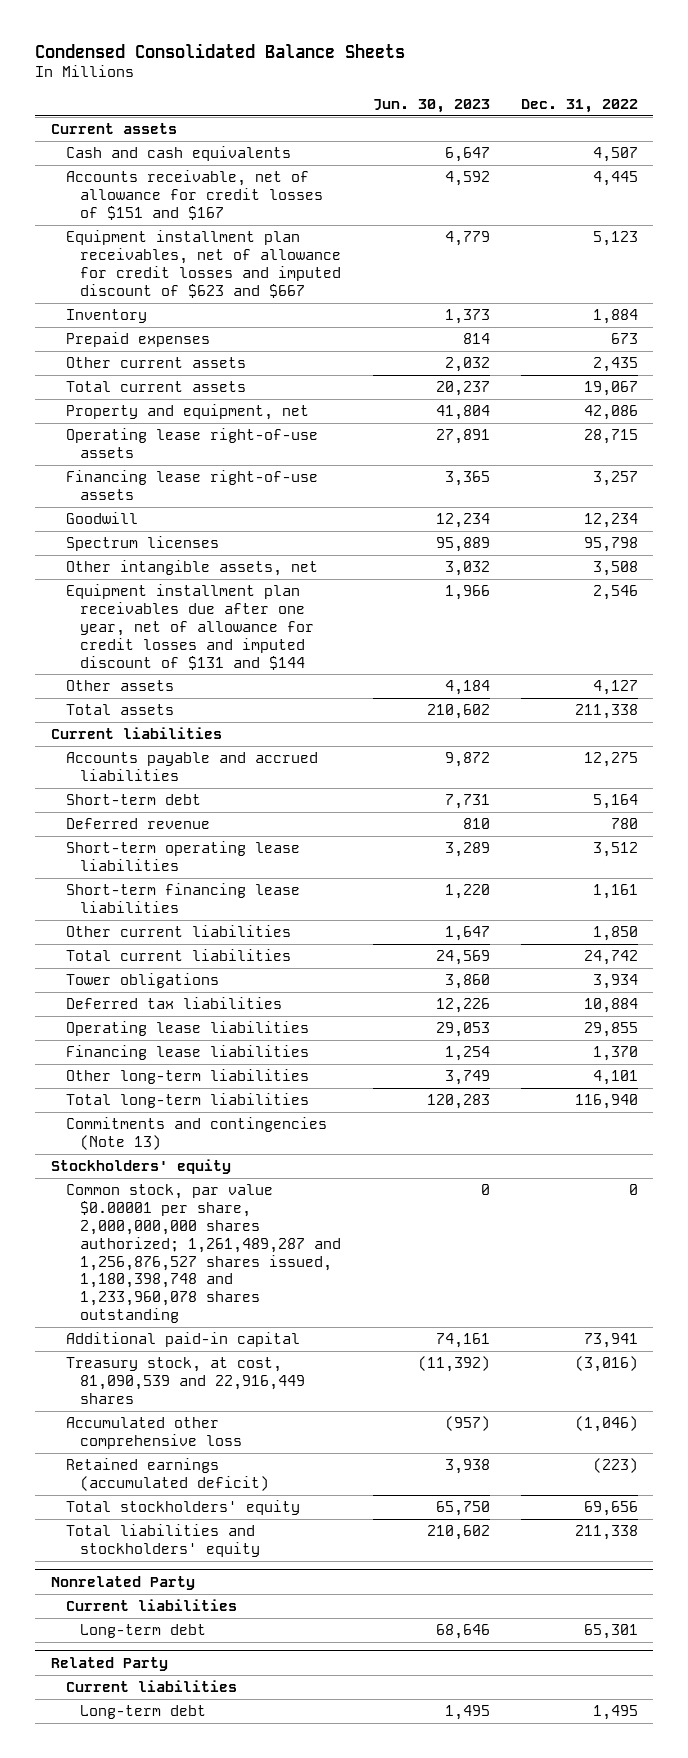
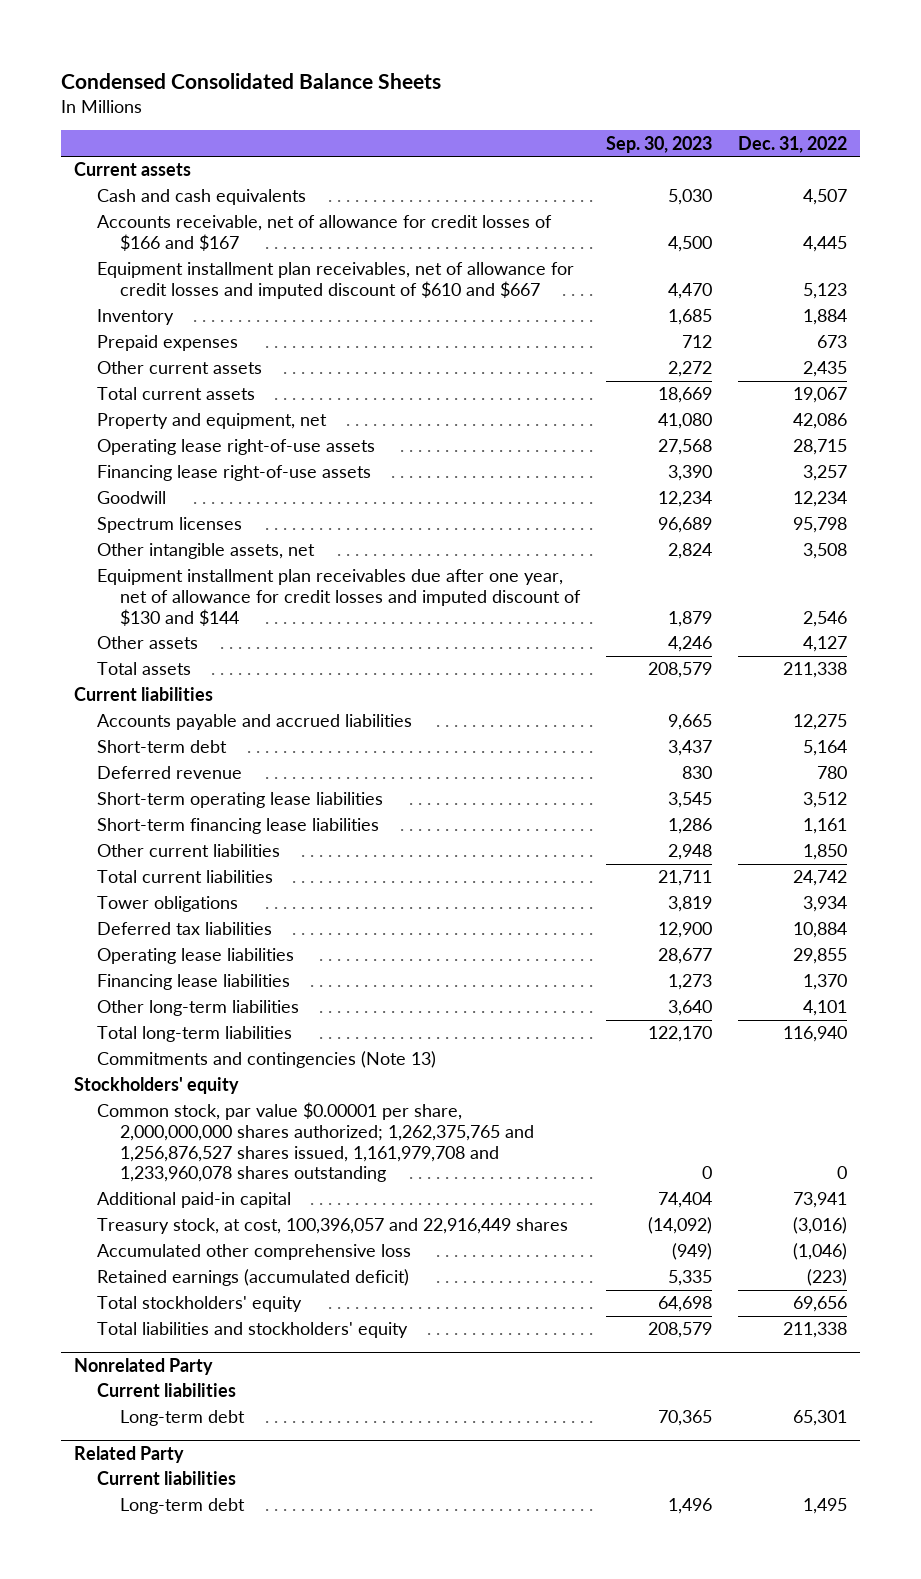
- | Jun. 30, 2023 | Dec. 31, 2022
+ | Sep. 30, 2023 | Dec. 31, 2022
- Accounts receivable, net of allowance for credit losses of $151 and $167 | 4,592 | 4,445
- Equipment installment plan receivables, net of allowance for credit losses and imputed discount of $623 and $667 | 4,779 | 5,123
+ Accounts receivable, net of allowance for credit losses of $166 and $167 | 4,500 | 4,445
+ Equipment installment plan receivables, net of allowance for credit losses and imputed discount of $610 and $667 | 4,470 | 5,123
- Equipment installment plan receivables due after one year, net of allowance for credit losses and imputed discount of $131 and $144 | 1,966 | 2,546
+ Equipment installment plan receivables due after one year, net of allowance for credit losses and imputed discount of $130 and $144 | 1,879 | 2,546
- Common stock, par value $0.00001 per share, 2,000,000,000 shares authorized; 1,261,489,287 and 1,256,876,527 shares issued, 1,180,398,748 and 1,233,960,078 shares outstanding | 0 | 0
+ Common stock, par value $0.00001 per share, 2,000,000,000 shares authorized; 1,262,375,765 and 1,256,876,527 shares issued, 1,161,979,708 and 1,233,960,078 shares outstanding | 0 | 0
- Treasury stock, at cost, 81,090,539 and 22,916,449 shares | (11,392) | (3,016)
+ Treasury stock, at cost, 100,396,057 and 22,916,449 shares | (14,092) | (3,016)

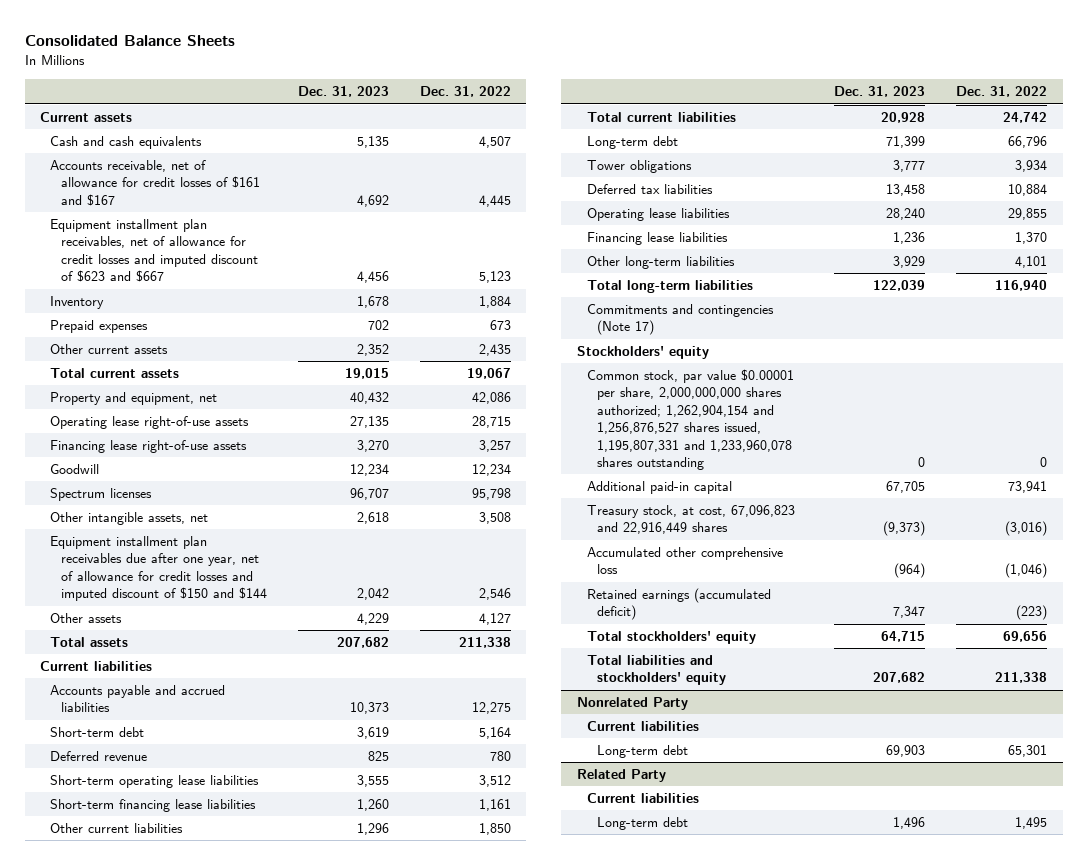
- Condensed Consolidated Balance Sheets
+ Consolidated Balance Sheets
- | Sep. 30, 2023 | Dec. 31, 2022
+ | Dec. 31, 2023 | Dec. 31, 2022
- Accounts receivable, net of allowance for credit losses of $166 and $167 | 4,500 | 4,445
- Equipment installment plan receivables, net of allowance for credit losses and imputed discount of $610 and $667 | 4,470 | 5,123
+ Accounts receivable, net of allowance for credit losses of $161 and $167 | 4,692 | 4,445
+ Equipment installment plan receivables, net of allowance for credit losses and imputed discount of $623 and $667 | 4,456 | 5,123
- Equipment installment plan receivables due after one year, net of allowance for credit losses and imputed discount of $130 and $144 | 1,879 | 2,546
+ Equipment installment plan receivables due after one year, net of allowance for credit losses and imputed discount of $150 and $144 | 2,042 | 2,546
+ Long-term debt | 71,399 | 66,796
- Commitments and contingencies (Note 13)
+ Commitments and contingencies (Note 17)
- Common stock, par value $0.00001 per share, 2,000,000,000 shares authorized; 1,262,375,765 and 1,256,876,527 shares issued, 1,161,979,708 and 1,233,960,078 shares outstanding | 0 | 0
+ Common stock, par value $0.00001 per share, 2,000,000,000 shares authorized; 1,262,904,154 and 1,256,876,527 shares issued, 1,195,807,331 and 1,233,960,078 shares outstanding | 0 | 0
- Treasury stock, at cost, 100,396,057 and 22,916,449 shares | (14,092) | (3,016)
+ Treasury stock, at cost, 67,096,823 and 22,916,449 shares | (9,373) | (3,016)

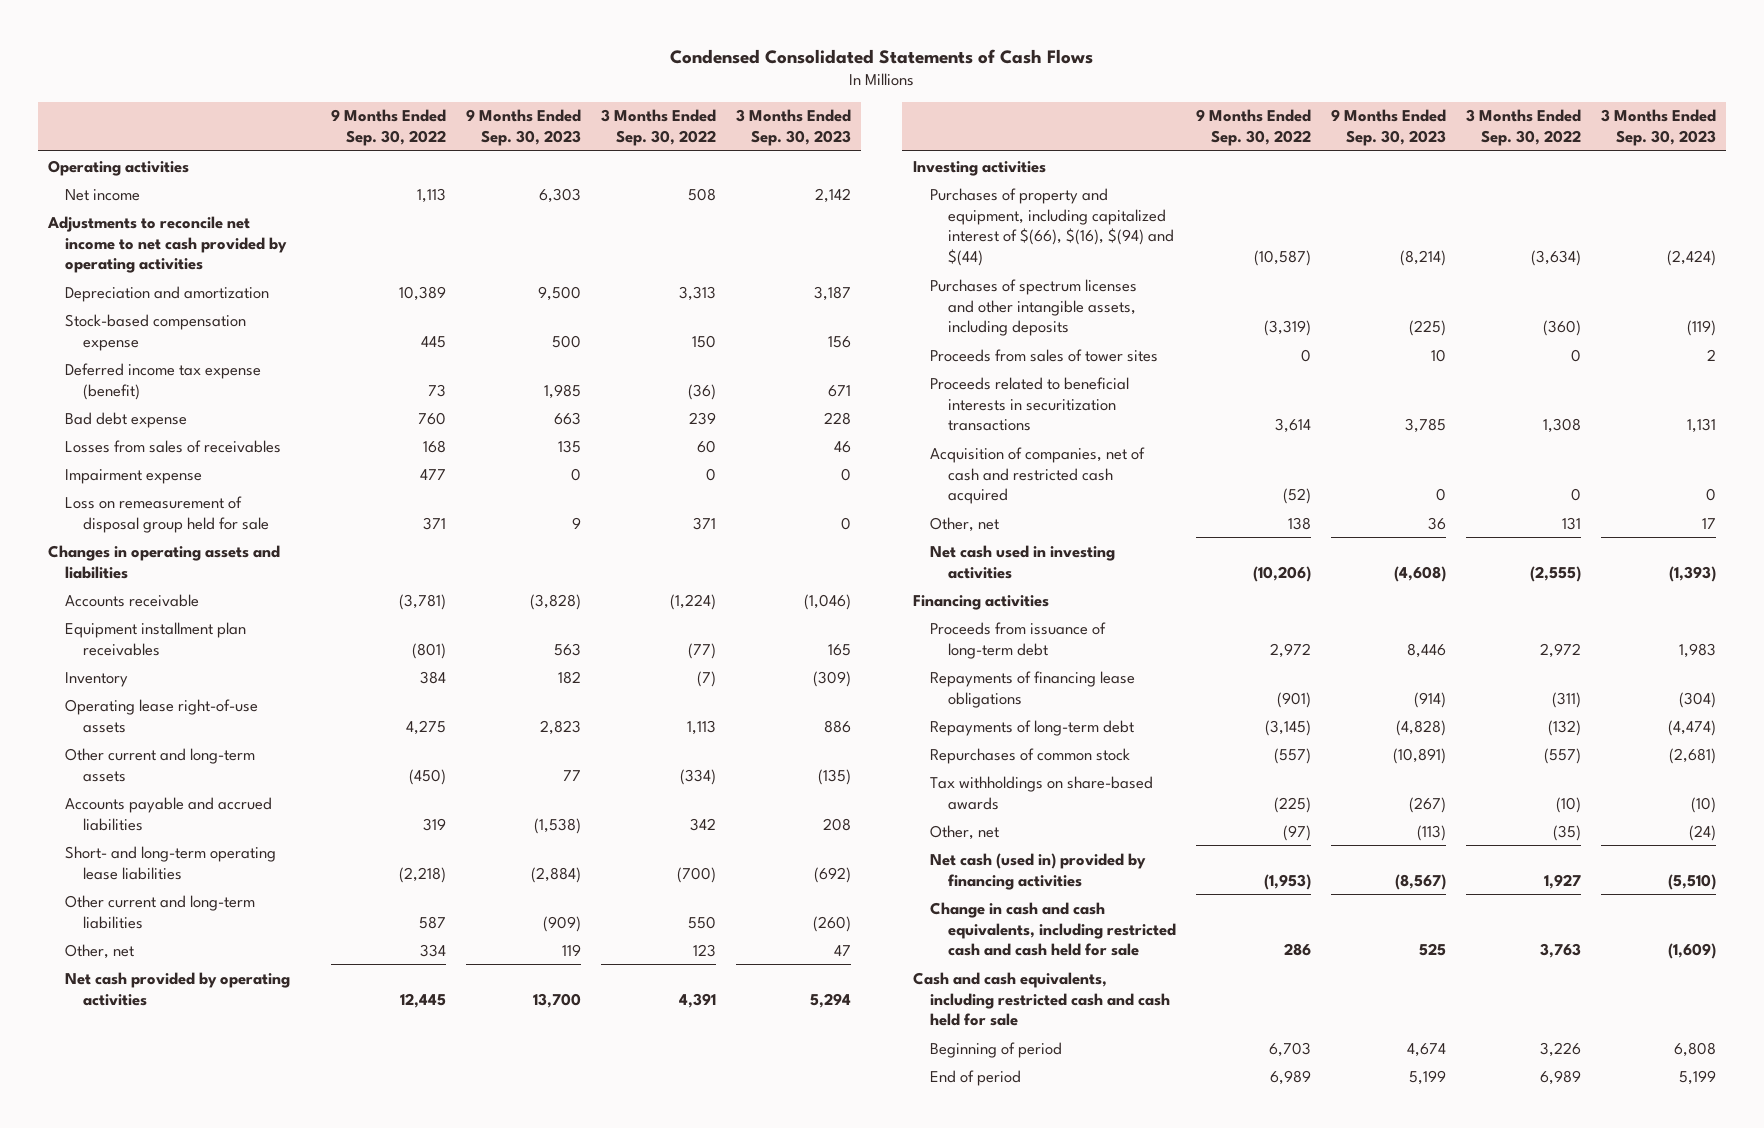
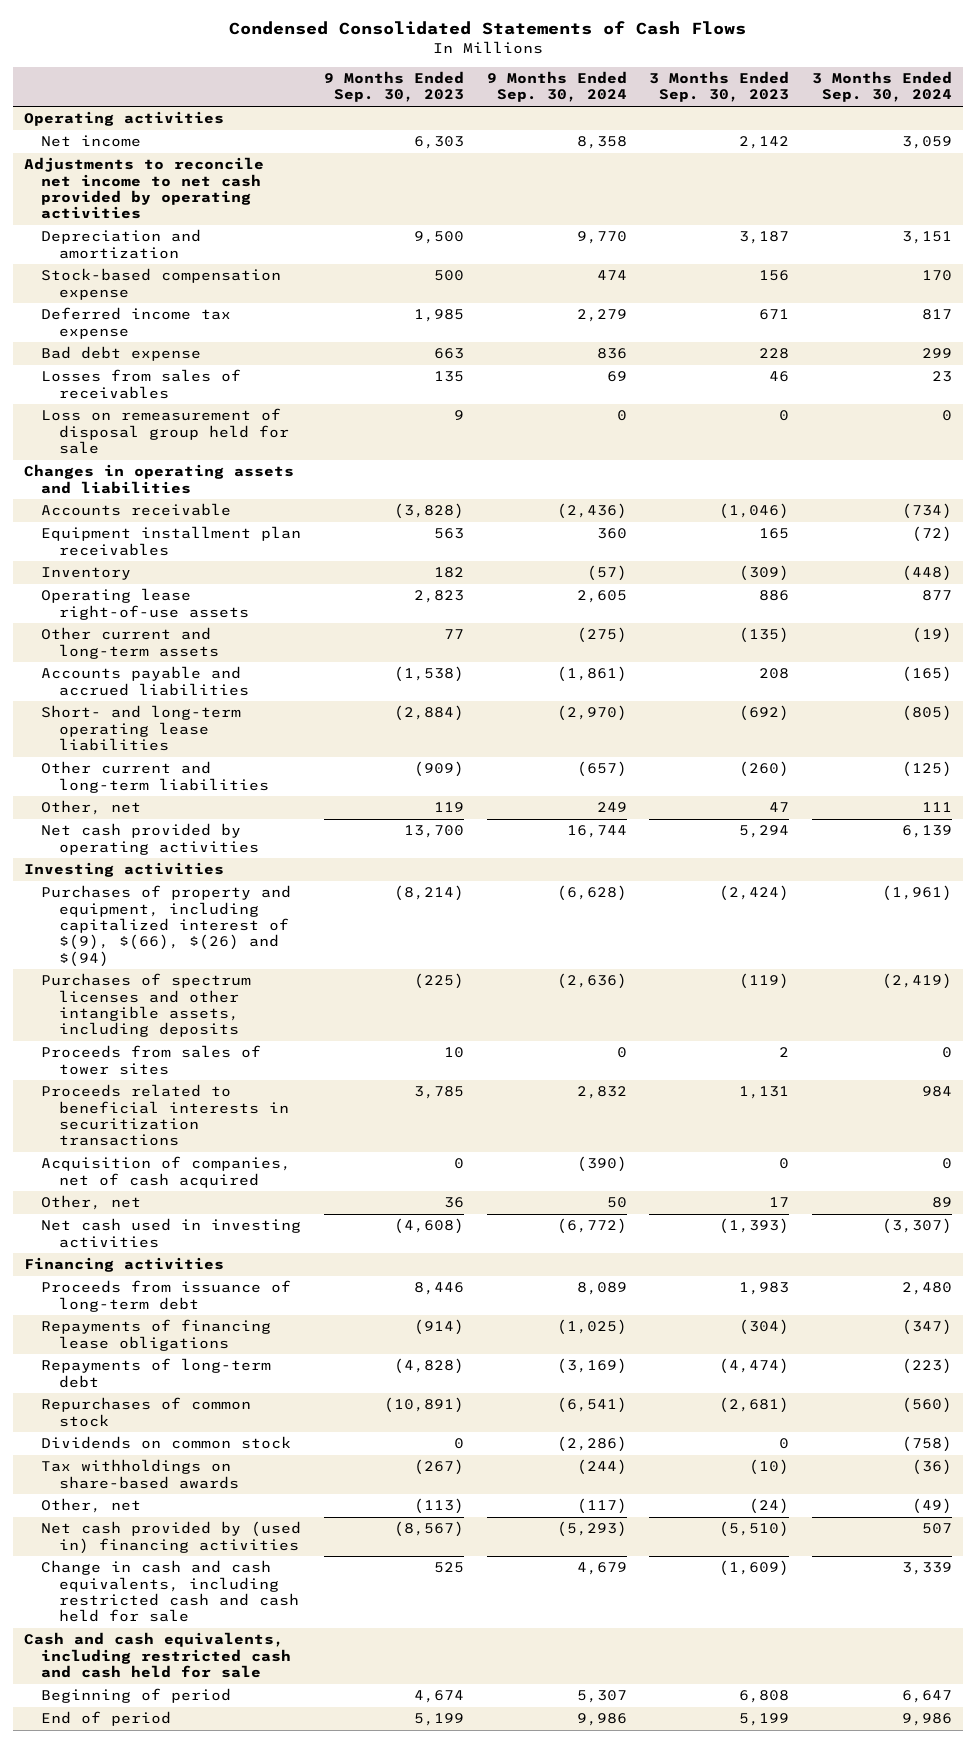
- | 9 Months Ended Sep. 30, 2022 | 9 Months Ended Sep. 30, 2023 | 3 Months Ended Sep. 30, 2022 | 3 Months Ended Sep. 30, 2023
+ | 9 Months Ended Sep. 30, 2023 | 9 Months Ended Sep. 30, 2024 | 3 Months Ended Sep. 30, 2023 | 3 Months Ended Sep. 30, 2024
- Deferred income tax expense (benefit) | 73 | 1,985 | (36) | 671
+ Deferred income tax expense | 1,985 | 2,279 | 671 | 817
- Impairment expense | 477 | 0 | 0 | 0
- Purchases of property and equipment, including capitalized interest of $(66), $(16), $(94) and $(44) | (10,587) | (8,214) | (3,634) | (2,424)
+ Purchases of property and equipment, including capitalized interest of $(9), $(66), $(26) and $(94) | (8,214) | (6,628) | (2,424) | (1,961)
- Acquisition of companies, net of cash and restricted cash acquired | (52) | 0 | 0 | 0
+ Acquisition of companies, net of cash acquired | 0 | (390) | 0 | 0
+ Dividends on common stock | 0 | (2,286) | 0 | (758)
- Net cash (used in) provided by financing activities | (1,953) | (8,567) | 1,927 | (5,510)
+ Net cash provided by (used in) financing activities | (8,567) | (5,293) | (5,510) | 507

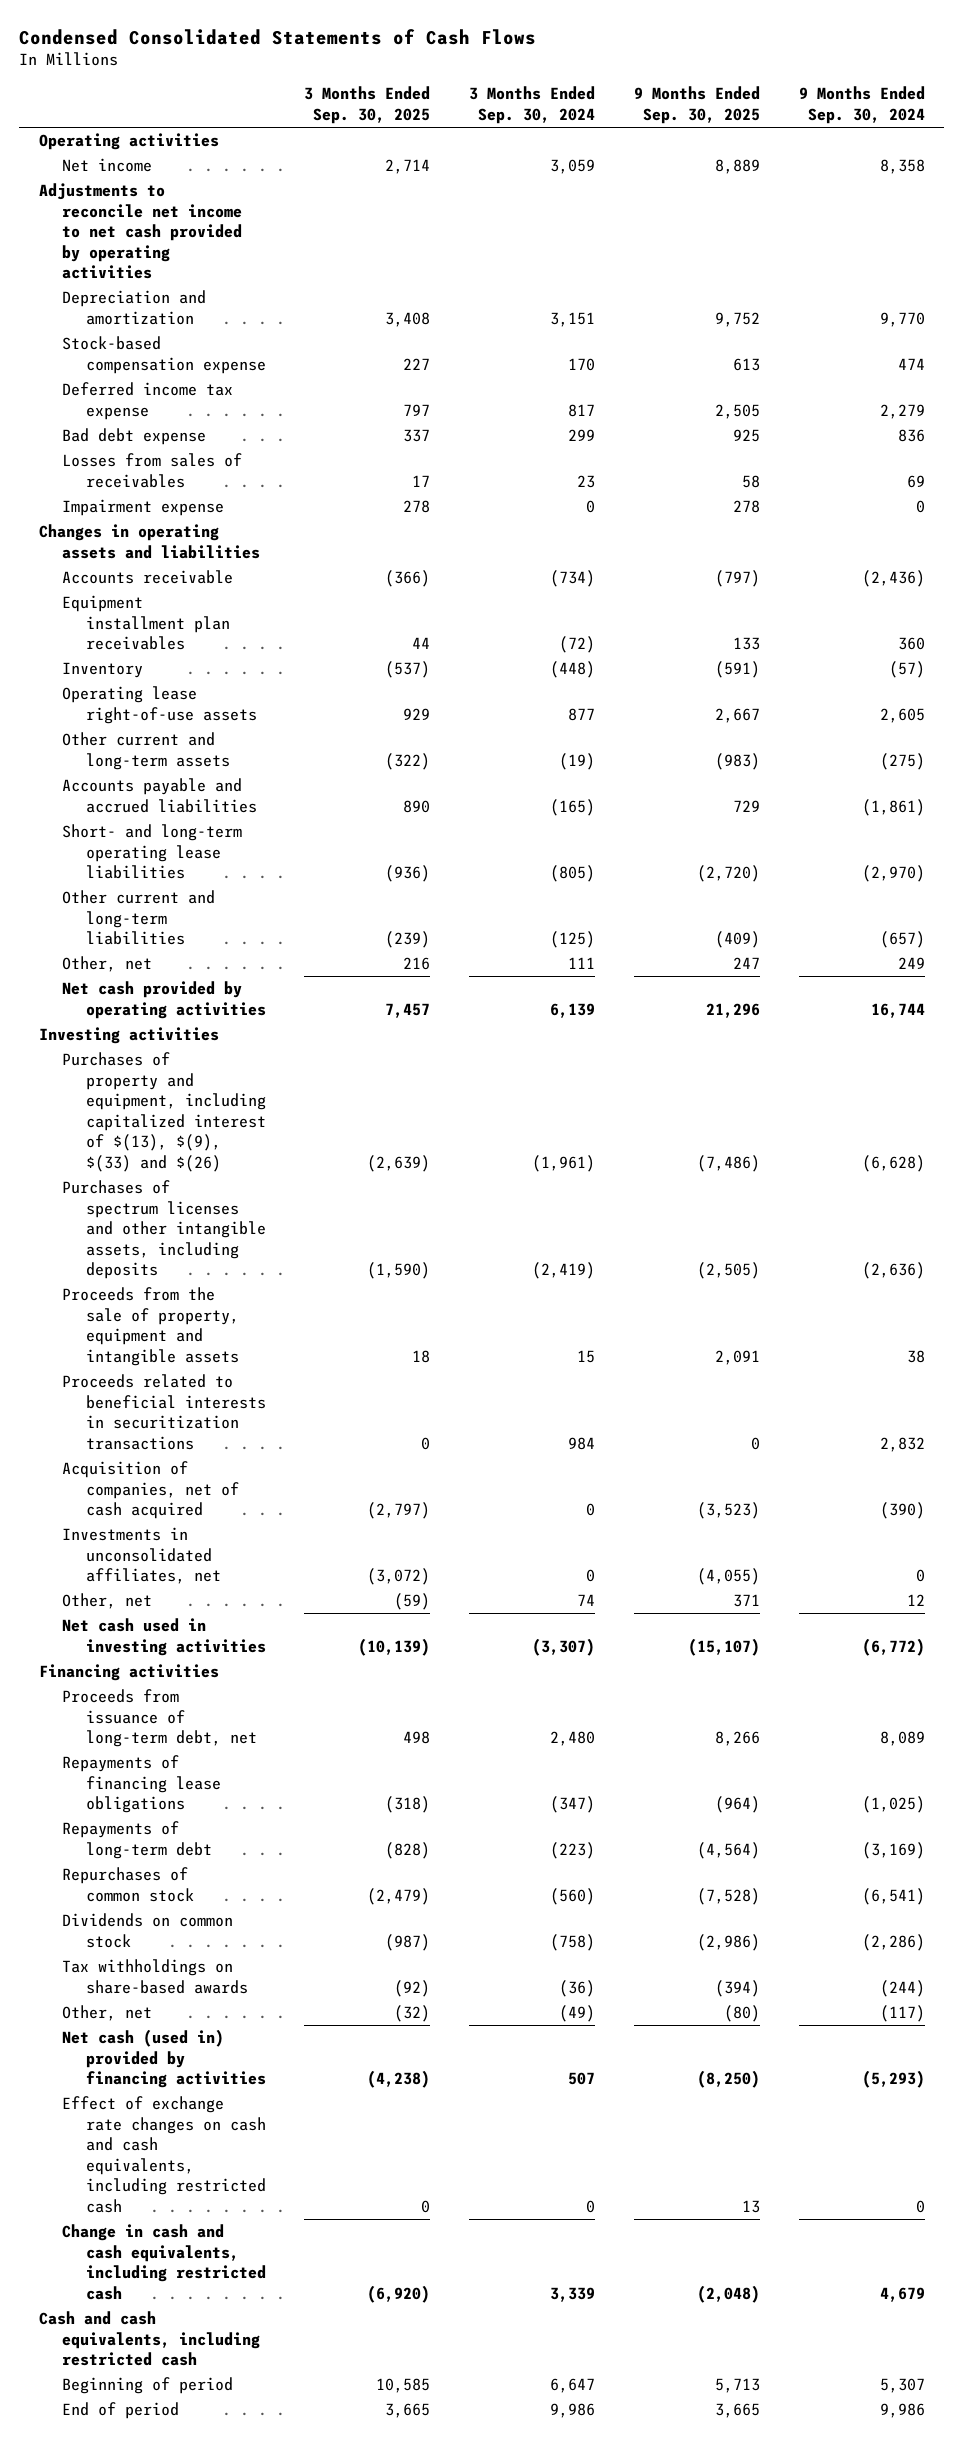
- | 9 Months Ended Sep. 30, 2023 | 9 Months Ended Sep. 30, 2024 | 3 Months Ended Sep. 30, 2023 | 3 Months Ended Sep. 30, 2024
+ | 3 Months Ended Sep. 30, 2025 | 3 Months Ended Sep. 30, 2024 | 9 Months Ended Sep. 30, 2025 | 9 Months Ended Sep. 30, 2024
- Loss on remeasurement of disposal group held for sale | 9 | 0 | 0 | 0
+ Impairment expense | 278 | 0 | 278 | 0
- Purchases of property and equipment, including capitalized interest of $(9), $(66), $(26) and $(94) | (8,214) | (6,628) | (2,424) | (1,961)
+ Purchases of property and equipment, including capitalized interest of $(13), $(9), $(33) and $(26) | (2,639) | (1,961) | (7,486) | (6,628)
- Proceeds from sales of tower sites | 10 | 0 | 2 | 0
+ Proceeds from the sale of property, equipment and intangible assets | 18 | 15 | 2,091 | 38
- Other, net | 36 | 50 | 17 | 89
+ Investments in unconsolidated affiliates, net | (3,072) | 0 | (4,055) | 0
+ Other, net | (59) | 74 | 371 | 12
- Proceeds from issuance of long-term debt | 8,446 | 8,089 | 1,983 | 2,480
+ Proceeds from issuance of long-term debt, net | 498 | 2,480 | 8,266 | 8,089
- Net cash provided by (used in) financing activities | (8,567) | (5,293) | (5,510) | 507
- Change in cash and cash equivalents, including restricted cash and cash held for sale | 525 | 4,679 | (1,609) | 3,339
- Cash and cash equivalents, including restricted cash and cash held for sale
+ Net cash (used in) provided by financing activities | (4,238) | 507 | (8,250) | (5,293)
+ Effect of exchange rate changes on cash and cash equivalents, including restricted cash | 0 | 0 | 13 | 0
+ Change in cash and cash equivalents, including restricted cash | (6,920) | 3,339 | (2,048) | 4,679
+ Cash and cash equivalents, including restricted cash

